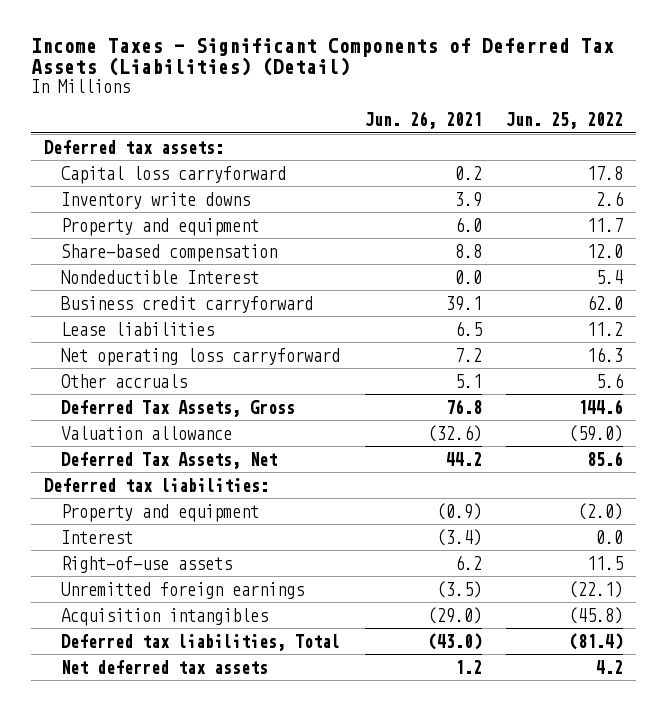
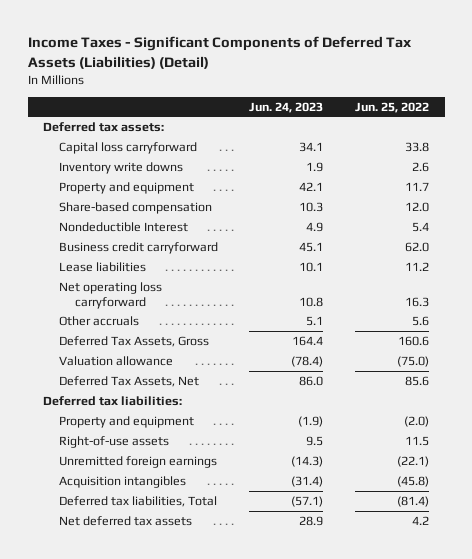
- | Jun. 26, 2021 | Jun. 25, 2022
+ | Jun. 24, 2023 | Jun. 25, 2022
- Capital loss carryforward | 0.2 | 17.8
+ Capital loss carryforward | 34.1 | 33.8
- Deferred Tax Assets, Gross | 76.8 | 144.6
- Valuation allowance | (32.6) | (59.0)
+ Deferred Tax Assets, Gross | 164.4 | 160.6
+ Valuation allowance | (78.4) | (75.0)
- Interest | (3.4) | 0.0

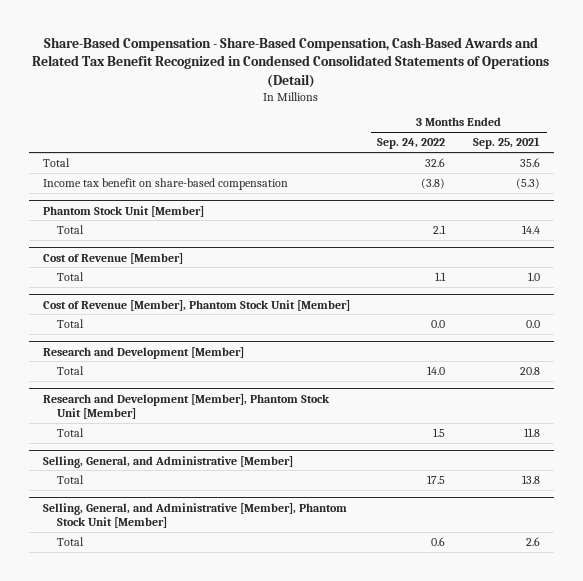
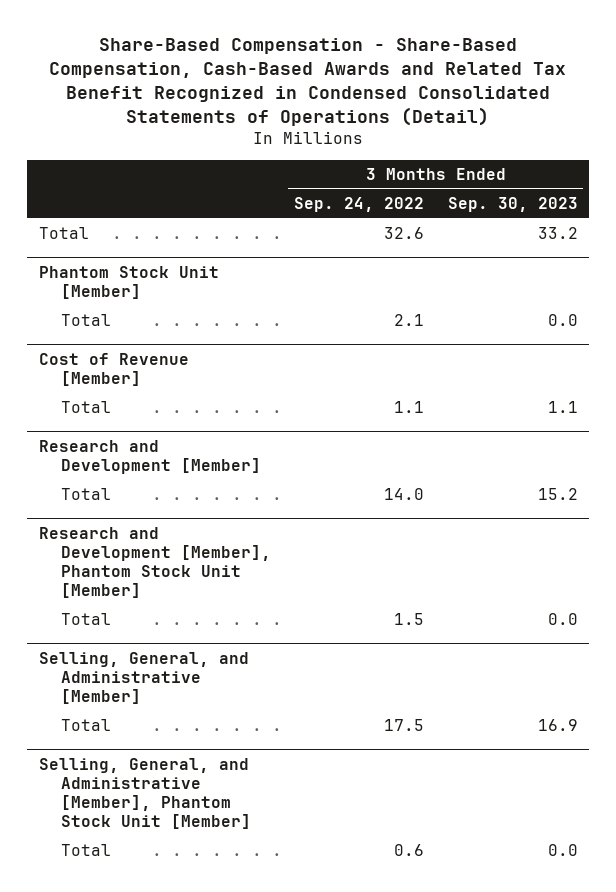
- | 3 Months Ended Sep. 24, 2022 | 3 Months Ended Sep. 25, 2021
+ | 3 Months Ended Sep. 24, 2022 | 3 Months Ended Sep. 30, 2023
- Income tax benefit on share-based compensation | (3.8) | (5.3)
- Cost of Revenue [Member], Phantom Stock Unit [Member]
- Total | 0.0 | 0.0

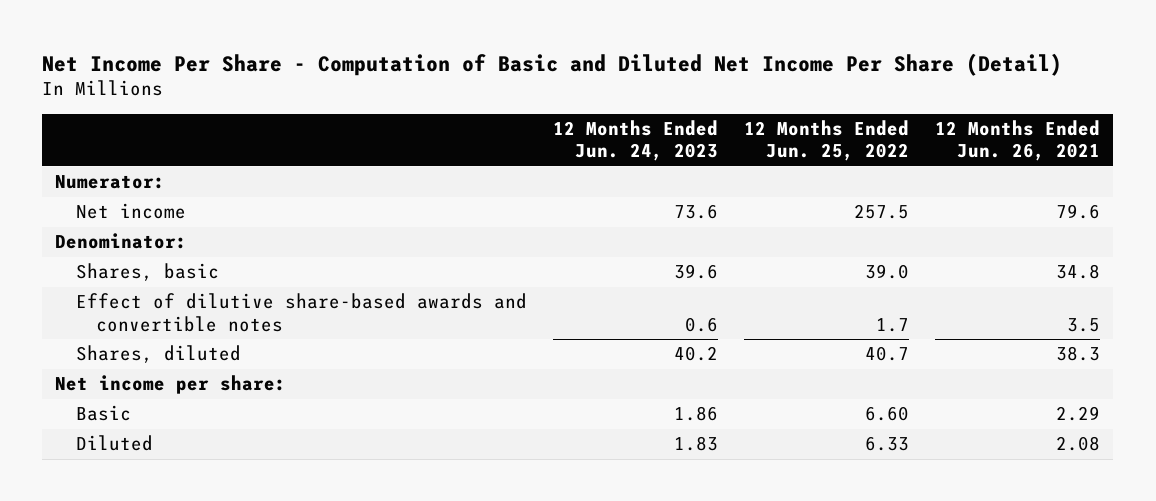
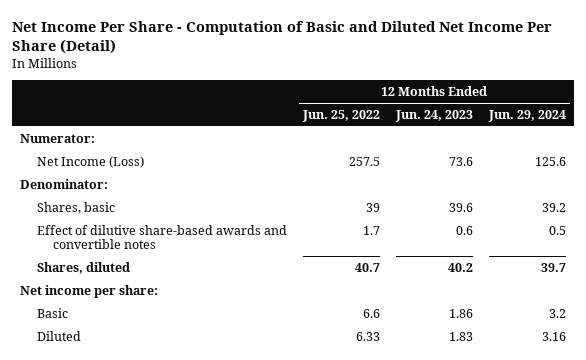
- | 12 Months Ended Jun. 24, 2023 | 12 Months Ended Jun. 25, 2022 | 12 Months Ended Jun. 26, 2021
+ | 12 Months Ended Jun. 25, 2022 | 12 Months Ended Jun. 24, 2023 | 12 Months Ended Jun. 29, 2024
- Net income | 73.6 | 257.5 | 79.6
+ Net Income (Loss) | 257.5 | 73.6 | 125.6
- Shares, basic | 39.6 | 39.0 | 34.8
+ Shares, basic | 39 | 39.6 | 39.2
- Basic | 1.86 | 6.60 | 2.29
+ Basic | 6.6 | 1.86 | 3.2

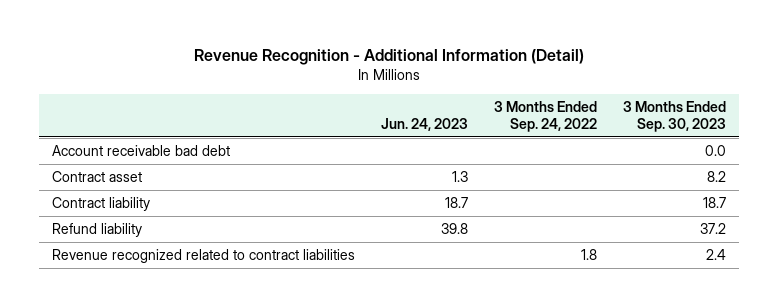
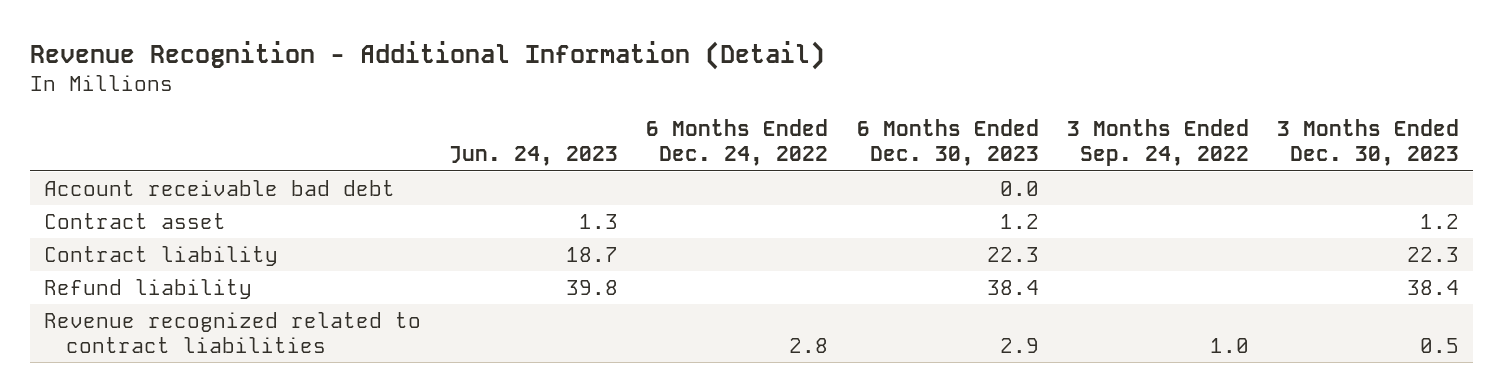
- | Jun. 24, 2023 | 3 Months Ended Sep. 24, 2022 | 3 Months Ended Sep. 30, 2023
+ | Jun. 24, 2023 | 6 Months Ended Dec. 24, 2022 | 6 Months Ended Dec. 30, 2023 | 3 Months Ended Sep. 24, 2022 | 3 Months Ended Dec. 30, 2023
- Revenue recognized related to contract liabilities | | 1.8 | 2.4
+ Revenue recognized related to contract liabilities | | 2.8 | 2.9 | 1.0 | 0.5

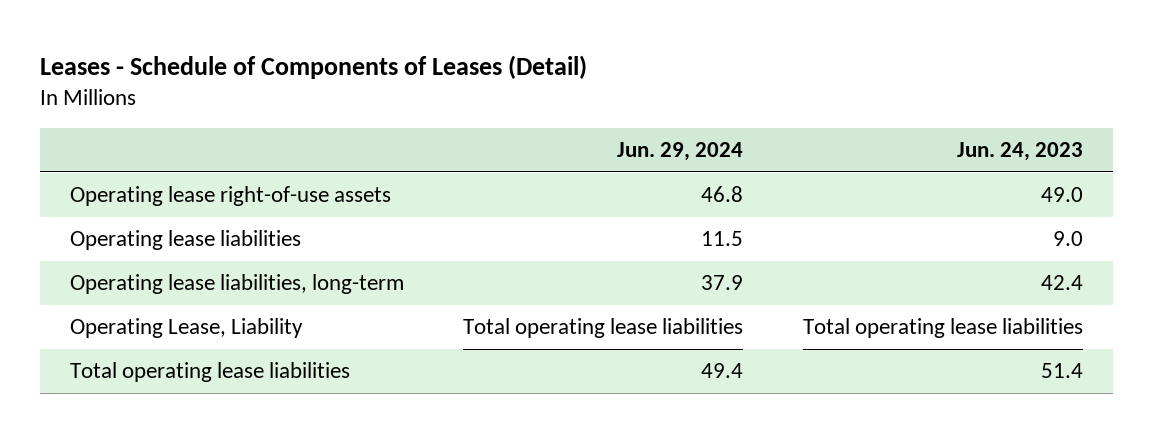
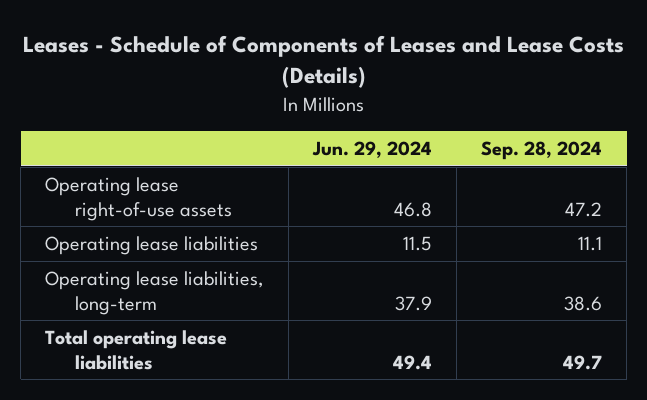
- Leases - Schedule of Components of Leases (Detail)
+ Leases - Schedule of Components of Leases and Lease Costs (Details)
- | Jun. 29, 2024 | Jun. 24, 2023
+ | Jun. 29, 2024 | Sep. 28, 2024
- Operating Lease, Liability | Total operating lease liabilities | Total operating lease liabilities

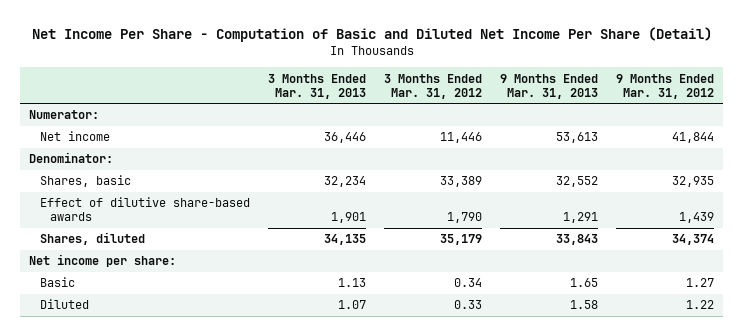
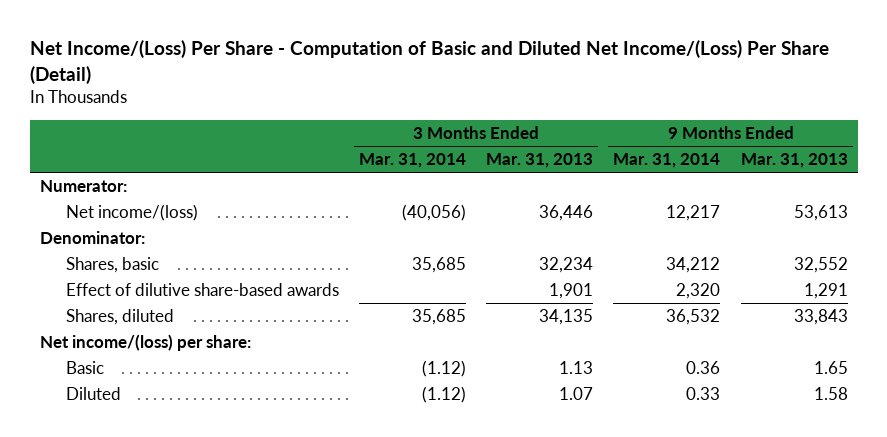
- Net Income Per Share - Computation of Basic and Diluted Net Income Per Share (Detail)
+ Net Income/(Loss) Per Share - Computation of Basic and Diluted Net Income/(Loss) Per Share (Detail)
- | 3 Months Ended Mar. 31, 2013 | 3 Months Ended Mar. 31, 2012 | 9 Months Ended Mar. 31, 2013 | 9 Months Ended Mar. 31, 2012
+ | 3 Months Ended Mar. 31, 2014 | 3 Months Ended Mar. 31, 2013 | 9 Months Ended Mar. 31, 2014 | 9 Months Ended Mar. 31, 2013
- Net income | 36,446 | 11,446 | 53,613 | 41,844
+ Net income/(loss) | (40,056) | 36,446 | 12,217 | 53,613
- Net income per share:
+ Net income/(loss) per share:

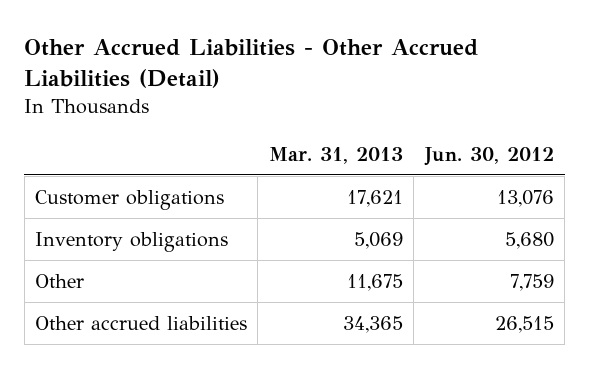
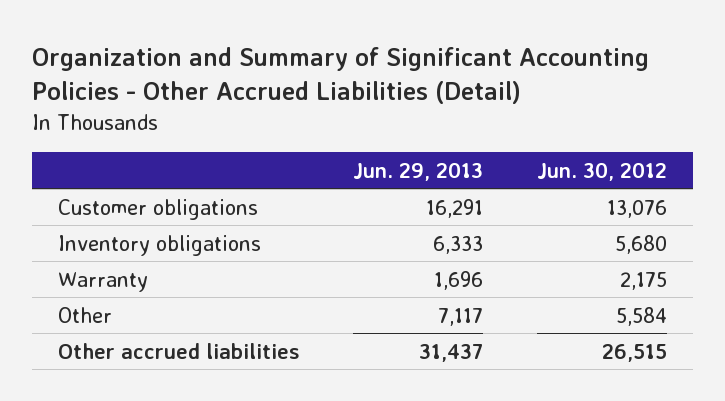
- Other Accrued Liabilities - Other Accrued Liabilities (Detail)
+ Organization and Summary of Significant Accounting Policies - Other Accrued Liabilities (Detail)
- | Mar. 31, 2013 | Jun. 30, 2012
+ | Jun. 29, 2013 | Jun. 30, 2012
- Other | 11,675 | 7,759
+ Warranty | 1,696 | 2,175
+ Other | 7,117 | 5,584

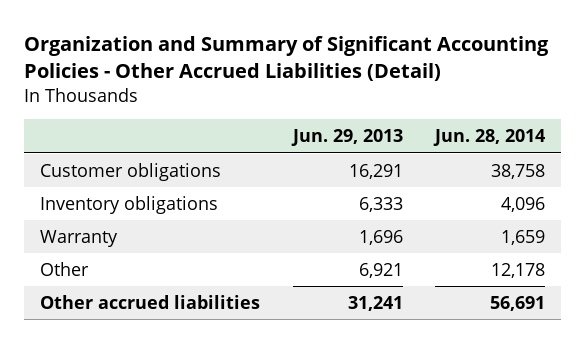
- | Jun. 29, 2013 | Jun. 30, 2012
+ | Jun. 29, 2013 | Jun. 28, 2014
- Other | 7,117 | 5,584
- Other accrued liabilities | 31,437 | 26,515
+ Other | 6,921 | 12,178
+ Other accrued liabilities | 31,241 | 56,691

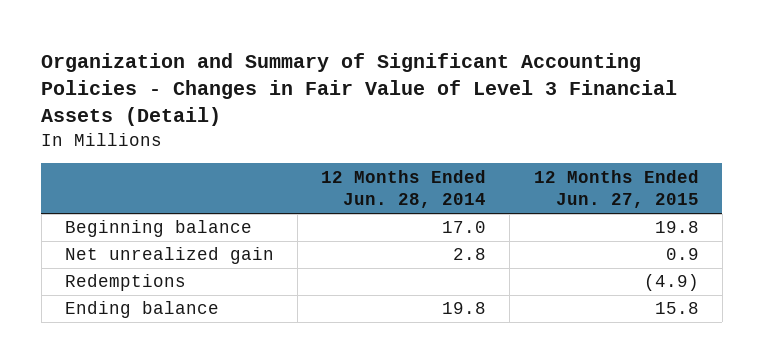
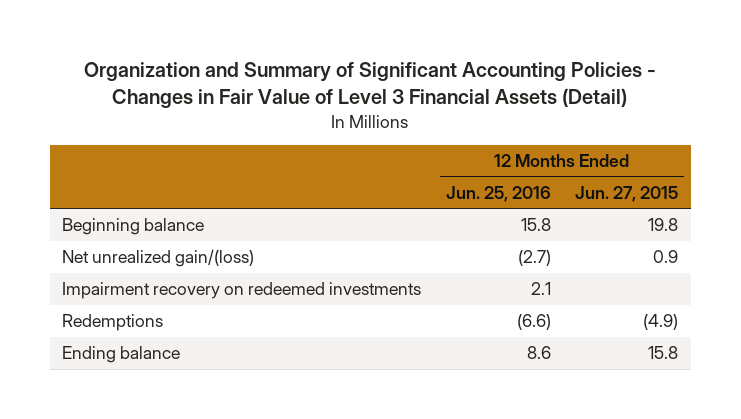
- | 12 Months Ended Jun. 28, 2014 | 12 Months Ended Jun. 27, 2015
+ | 12 Months Ended Jun. 25, 2016 | 12 Months Ended Jun. 27, 2015
- Net unrealized gain | 2.8 | 0.9
+ Net unrealized gain/(loss) | (2.7) | 0.9
+ Impairment recovery on redeemed investments | 2.1 |

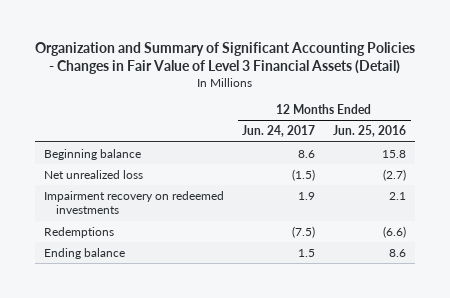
- | 12 Months Ended Jun. 25, 2016 | 12 Months Ended Jun. 27, 2015
+ | 12 Months Ended Jun. 24, 2017 | 12 Months Ended Jun. 25, 2016
- Net unrealized gain/(loss) | (2.7) | 0.9
+ Net unrealized loss | (1.5) | (2.7)

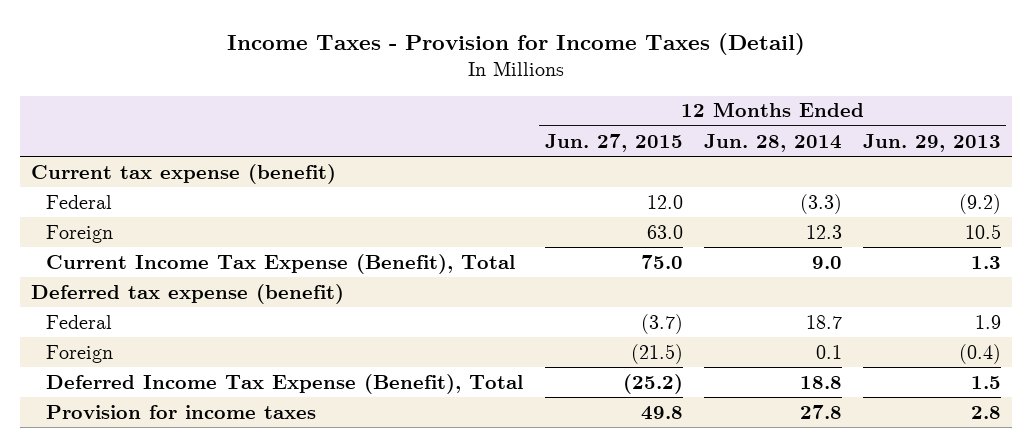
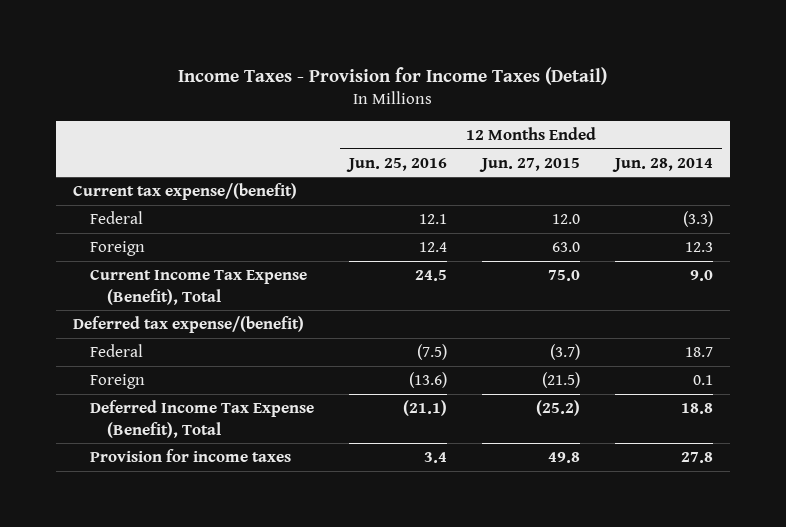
- | 12 Months Ended Jun. 27, 2015 | 12 Months Ended Jun. 28, 2014 | 12 Months Ended Jun. 29, 2013
+ | 12 Months Ended Jun. 25, 2016 | 12 Months Ended Jun. 27, 2015 | 12 Months Ended Jun. 28, 2014
- Current tax expense (benefit)
+ Current tax expense/(benefit)
- Deferred tax expense (benefit)
+ Deferred tax expense/(benefit)

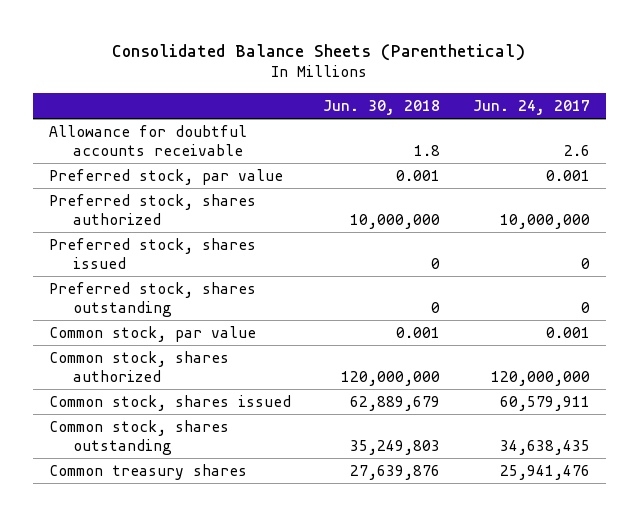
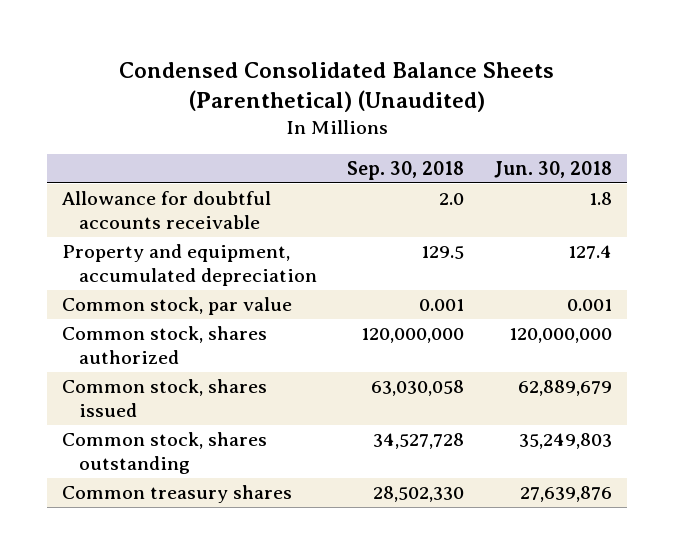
- Consolidated Balance Sheets (Parenthetical)
+ Condensed Consolidated Balance Sheets (Parenthetical) (Unaudited)
- | Jun. 30, 2018 | Jun. 24, 2017
+ | Sep. 30, 2018 | Jun. 30, 2018
- Preferred stock, par value | 0.001 | 0.001
- Preferred stock, shares authorized | 10,000,000 | 10,000,000
- Preferred stock, shares issued | 0 | 0
- Preferred stock, shares outstanding | 0 | 0
+ Property and equipment, accumulated depreciation | 129.5 | 127.4

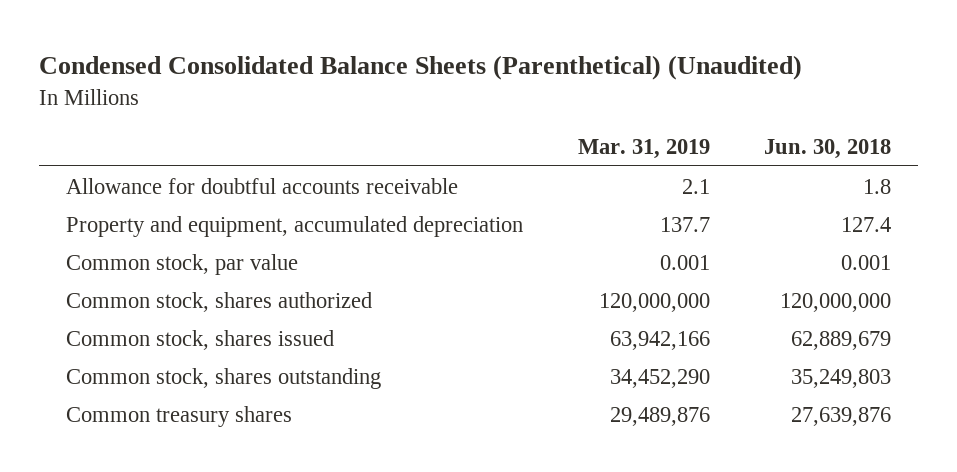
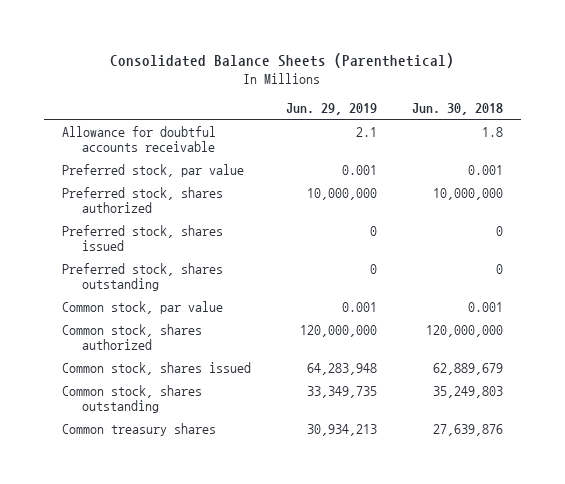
- Condensed Consolidated Balance Sheets (Parenthetical) (Unaudited)
+ Consolidated Balance Sheets (Parenthetical)
- | Mar. 31, 2019 | Jun. 30, 2018
+ | Jun. 29, 2019 | Jun. 30, 2018
- Property and equipment, accumulated depreciation | 137.7 | 127.4
+ Preferred stock, par value | 0.001 | 0.001
+ Preferred stock, shares authorized | 10,000,000 | 10,000,000
+ Preferred stock, shares issued | 0 | 0
+ Preferred stock, shares outstanding | 0 | 0

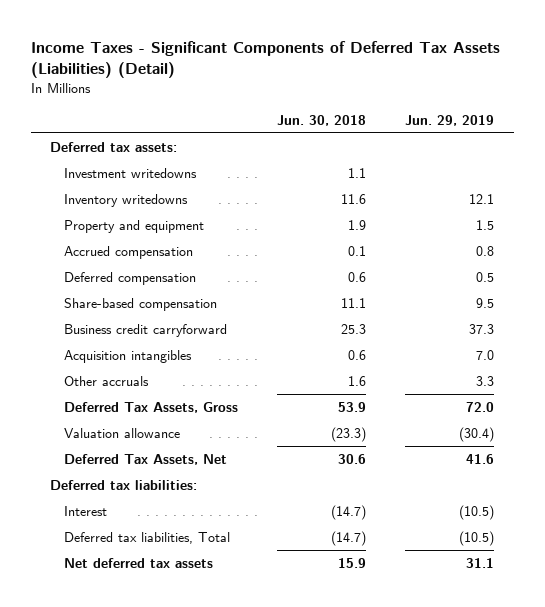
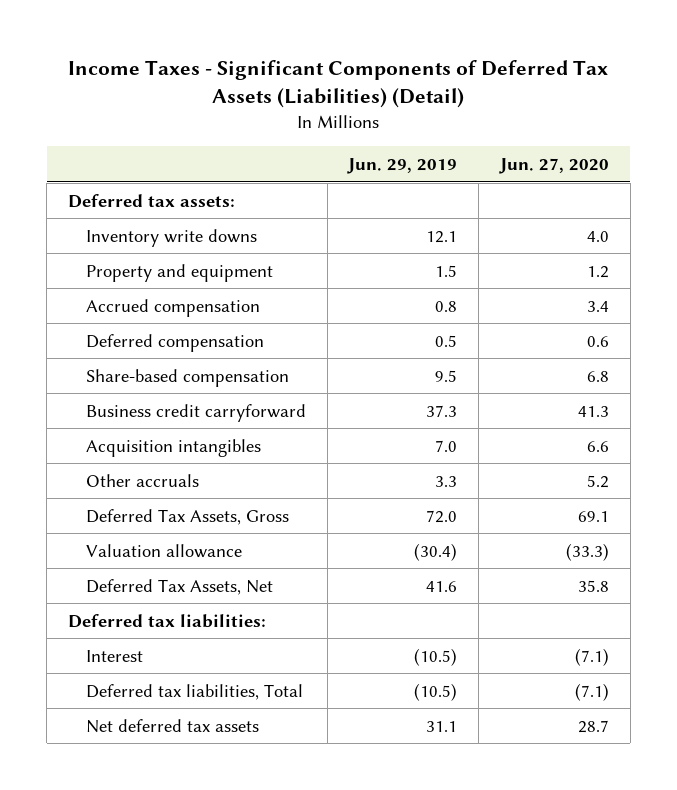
- | Jun. 30, 2018 | Jun. 29, 2019
+ | Jun. 29, 2019 | Jun. 27, 2020
- Investment writedowns | 1.1 |
- Inventory writedowns | 11.6 | 12.1
+ Inventory write downs | 12.1 | 4.0

